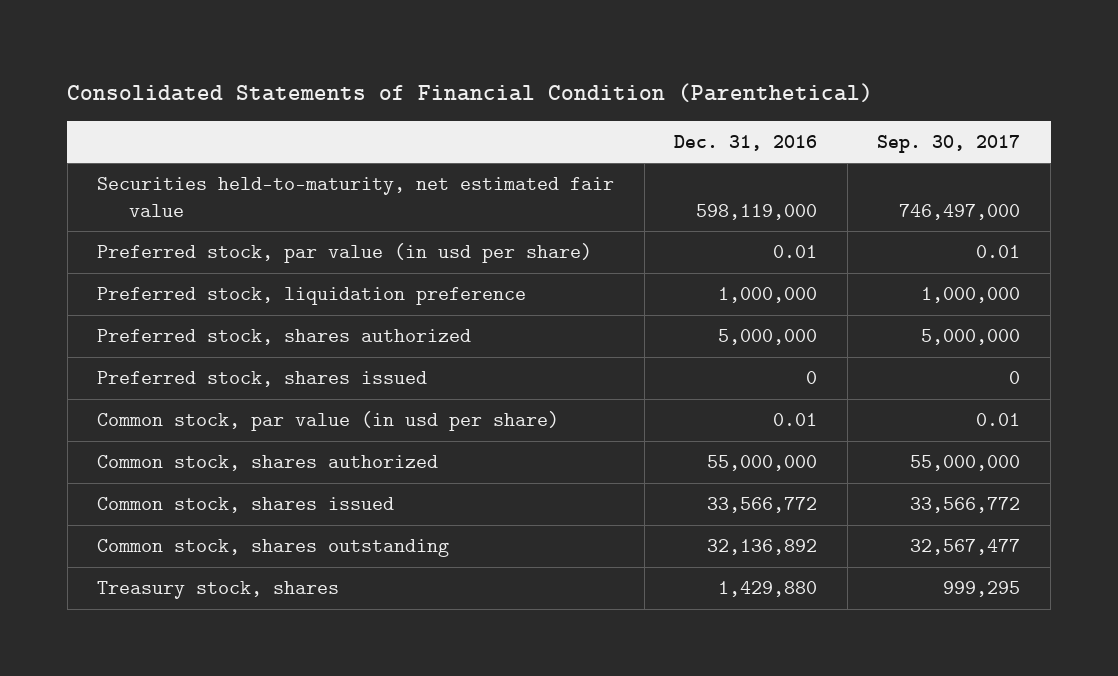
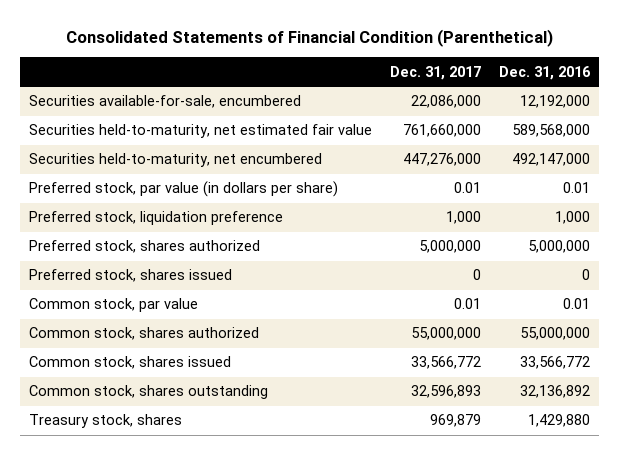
- | Dec. 31, 2016 | Sep. 30, 2017
+ | Dec. 31, 2017 | Dec. 31, 2016
- Securities held-to-maturity, net estimated fair value | 598,119,000 | 746,497,000
- Preferred stock, par value (in usd per share) | 0.01 | 0.01
- Preferred stock, liquidation preference | 1,000,000 | 1,000,000
+ Securities available-for-sale, encumbered | 22,086,000 | 12,192,000
+ Securities held-to-maturity, net estimated fair value | 761,660,000 | 589,568,000
+ Securities held-to-maturity, net encumbered | 447,276,000 | 492,147,000
+ Preferred stock, par value (in dollars per share) | 0.01 | 0.01
+ Preferred stock, liquidation preference | 1,000 | 1,000
- Common stock, par value (in usd per share) | 0.01 | 0.01
+ Common stock, par value | 0.01 | 0.01

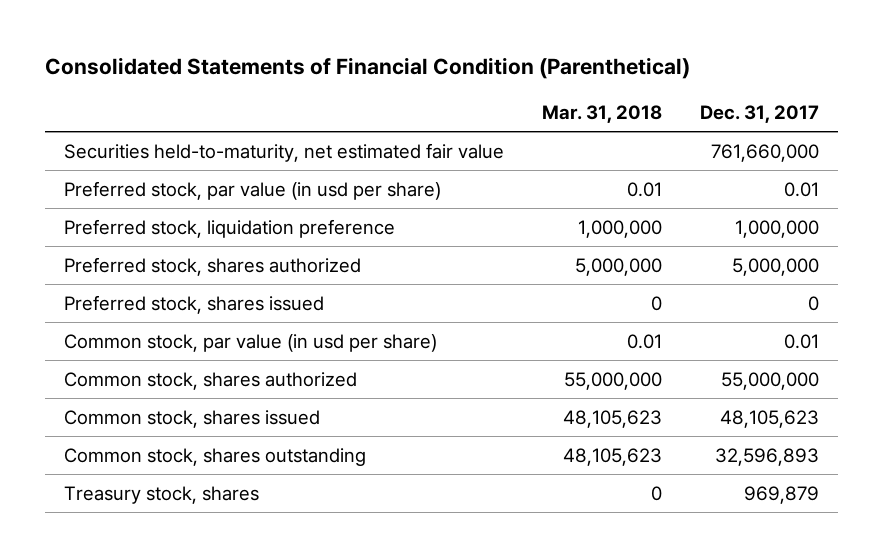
- | Dec. 31, 2017 | Dec. 31, 2016
+ | Mar. 31, 2018 | Dec. 31, 2017
- Securities available-for-sale, encumbered | 22,086,000 | 12,192,000
- Securities held-to-maturity, net encumbered | 447,276,000 | 492,147,000
- Preferred stock, par value (in dollars per share) | 0.01 | 0.01
- Preferred stock, liquidation preference | 1,000 | 1,000
+ Preferred stock, par value (in usd per share) | 0.01 | 0.01
+ Preferred stock, liquidation preference | 1,000,000 | 1,000,000
- Common stock, par value | 0.01 | 0.01
+ Common stock, par value (in usd per share) | 0.01 | 0.01
- Common stock, shares issued | 33,566,772 | 33,566,772
+ Common stock, shares issued | 48,105,623 | 48,105,623

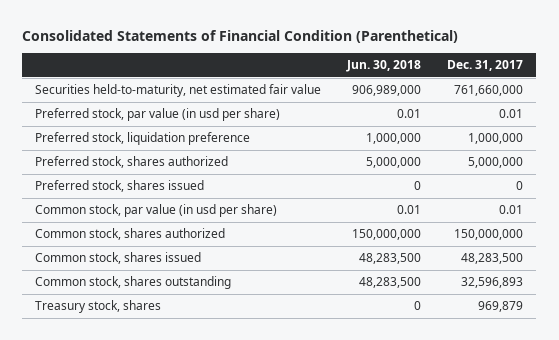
- | Mar. 31, 2018 | Dec. 31, 2017
+ | Jun. 30, 2018 | Dec. 31, 2017
- Common stock, shares authorized | 55,000,000 | 55,000,000
- Common stock, shares issued | 48,105,623 | 48,105,623
+ Common stock, shares authorized | 150,000,000 | 150,000,000
+ Common stock, shares issued | 48,283,500 | 48,283,500

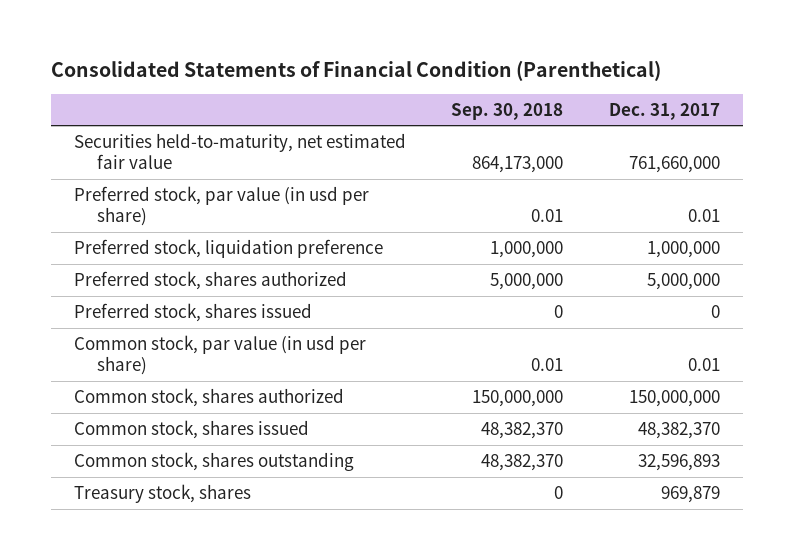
- | Jun. 30, 2018 | Dec. 31, 2017
+ | Sep. 30, 2018 | Dec. 31, 2017
- Common stock, shares issued | 48,283,500 | 48,283,500
+ Common stock, shares issued | 48,382,370 | 48,382,370

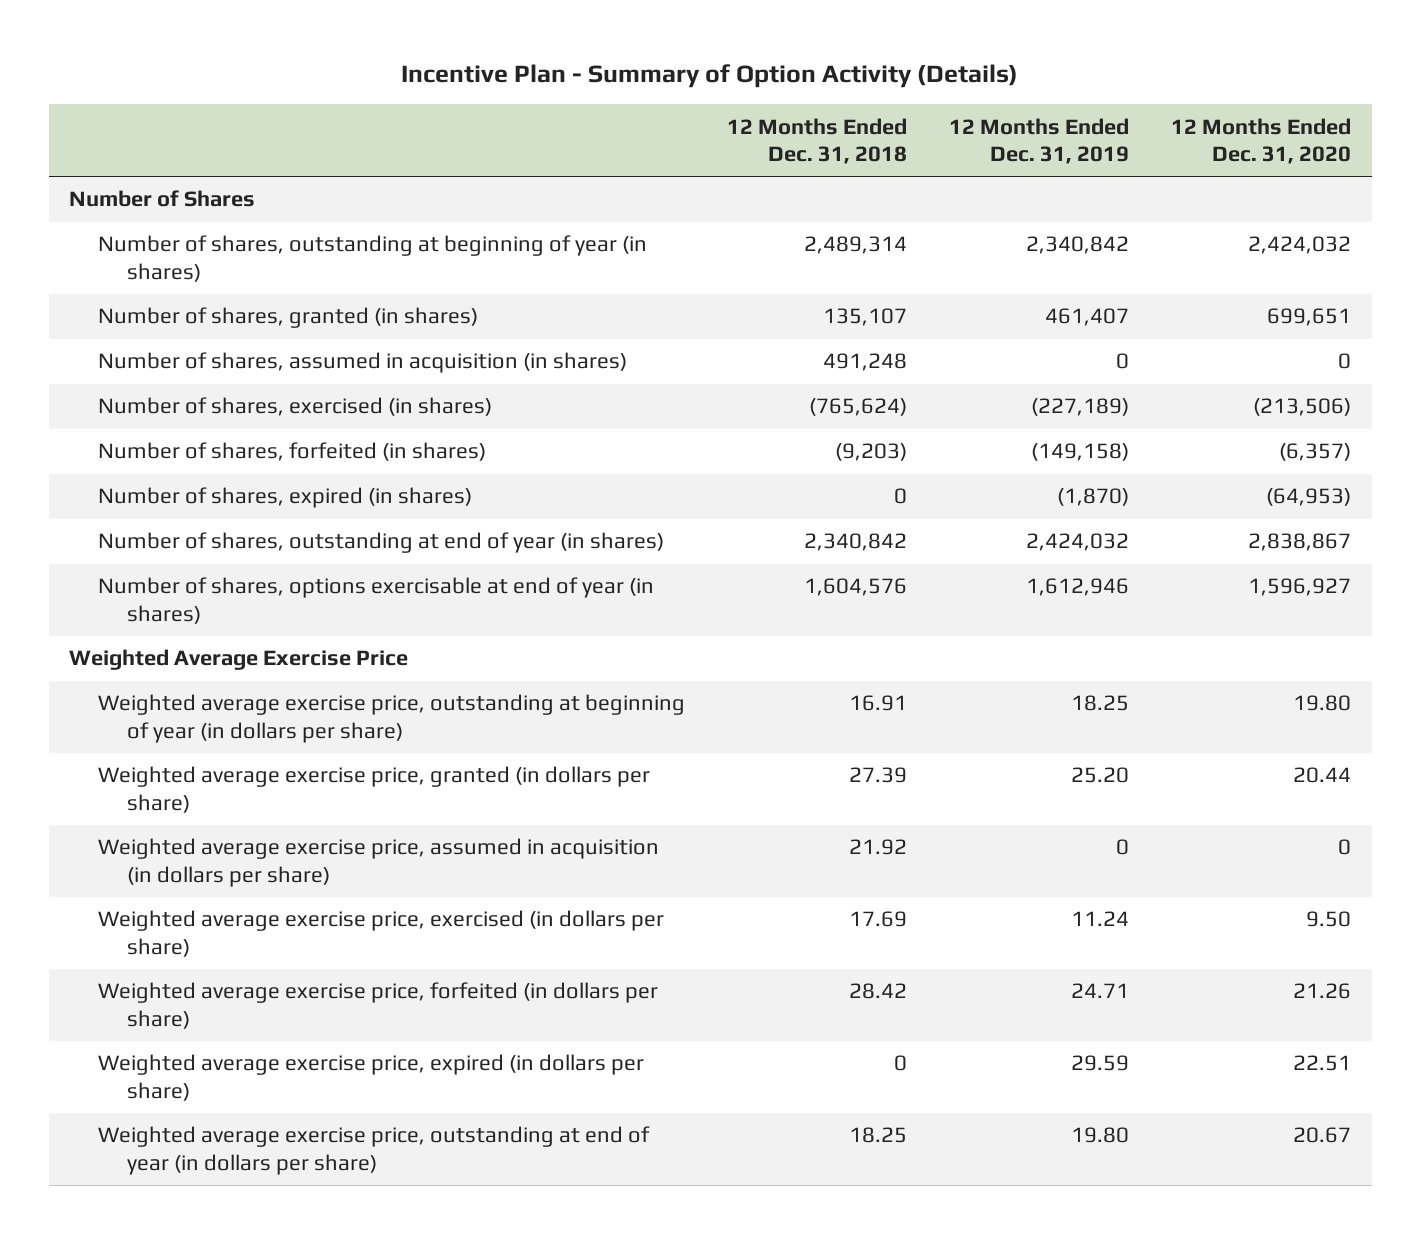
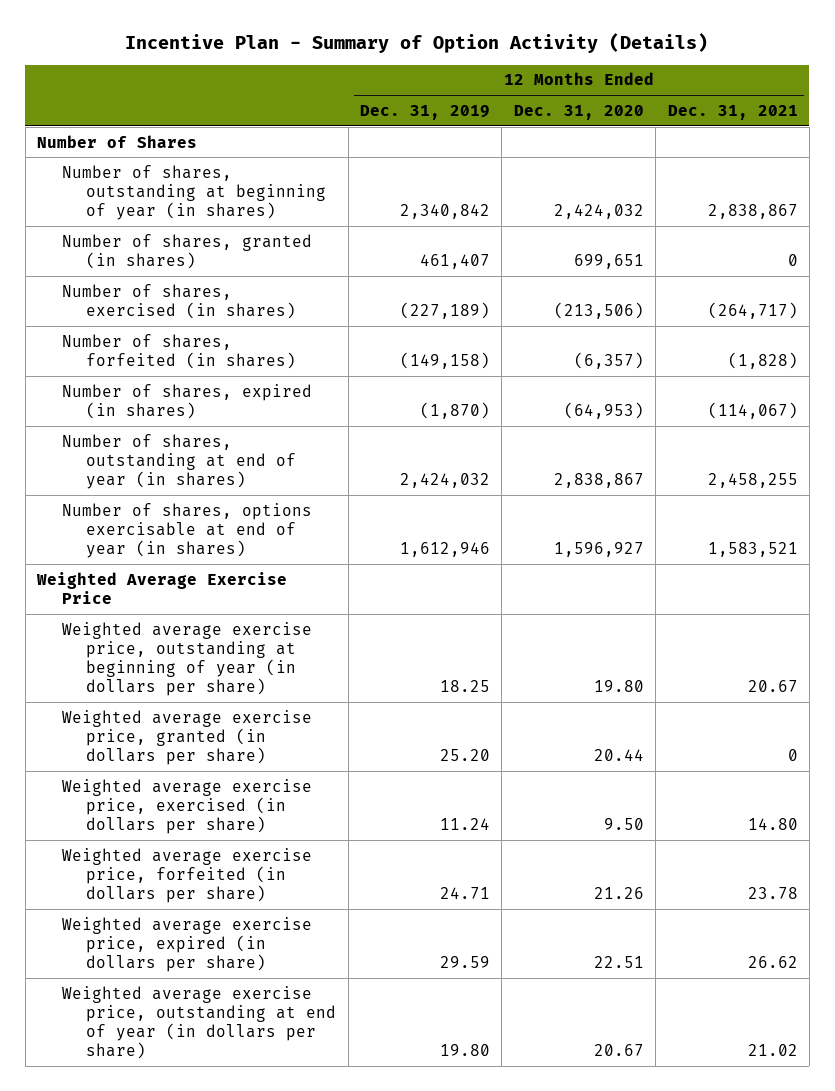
- | 12 Months Ended Dec. 31, 2018 | 12 Months Ended Dec. 31, 2019 | 12 Months Ended Dec. 31, 2020
+ | 12 Months Ended Dec. 31, 2019 | 12 Months Ended Dec. 31, 2020 | 12 Months Ended Dec. 31, 2021
- Number of shares, assumed in acquisition (in shares) | 491,248 | 0 | 0
- Weighted average exercise price, assumed in acquisition (in dollars per share) | 21.92 | 0 | 0

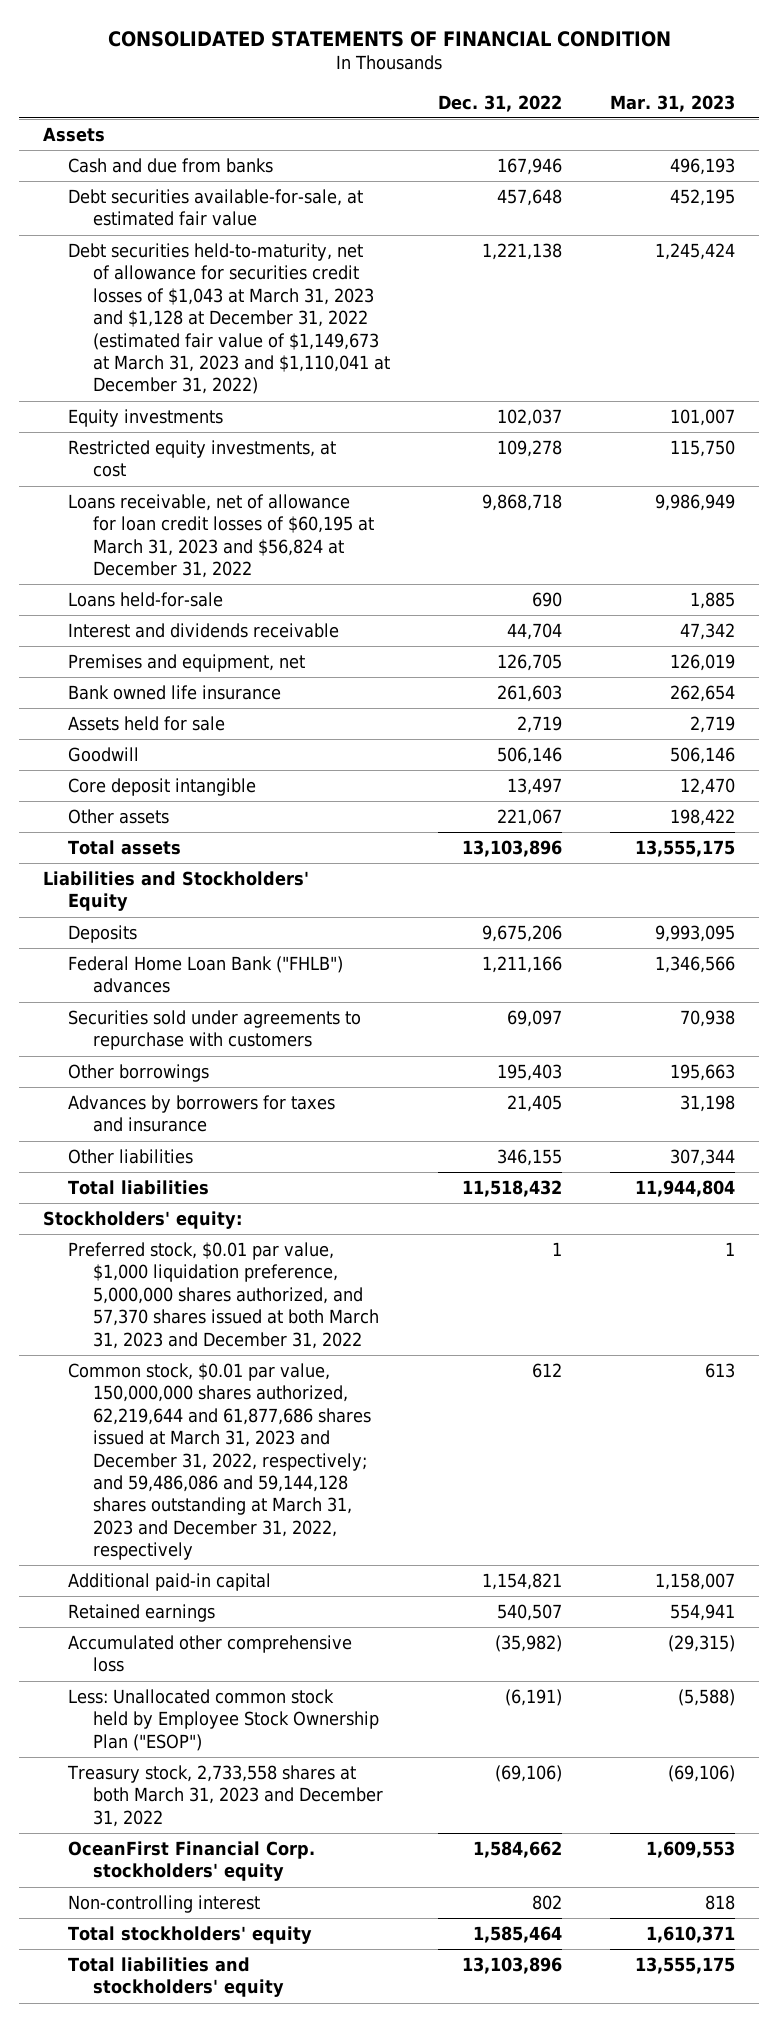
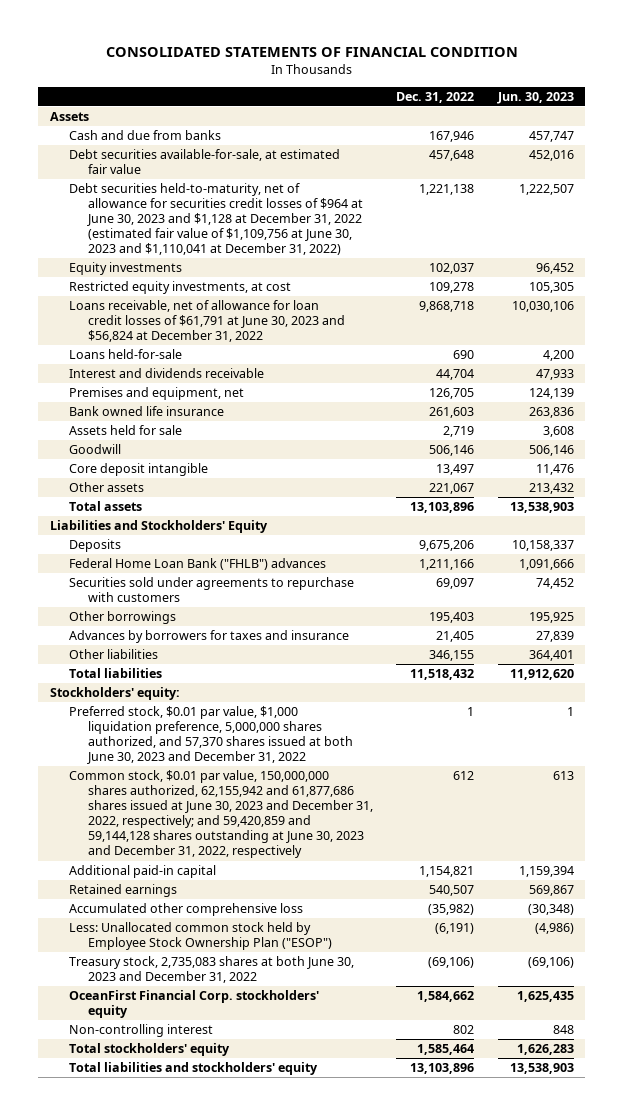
- | Dec. 31, 2022 | Mar. 31, 2023
+ | Dec. 31, 2022 | Jun. 30, 2023
- Debt securities held-to-maturity, net of allowance for securities credit losses of $1,043 at March 31, 2023 and $1,128 at December 31, 2022 (estimated fair value of $1,149,673 at March 31, 2023 and $1,110,041 at December 31, 2022) | 1,221,138 | 1,245,424
+ Debt securities held-to-maturity, net of allowance for securities credit losses of $964 at June 30, 2023 and $1,128 at December 31, 2022 (estimated fair value of $1,109,756 at June 30, 2023 and $1,110,041 at December 31, 2022) | 1,221,138 | 1,222,507
- Loans receivable, net of allowance for loan credit losses of $60,195 at March 31, 2023 and $56,824 at December 31, 2022 | 9,868,718 | 9,986,949
+ Loans receivable, net of allowance for loan credit losses of $61,791 at June 30, 2023 and $56,824 at December 31, 2022 | 9,868,718 | 10,030,106
- Preferred stock, $0.01 par value, $1,000 liquidation preference, 5,000,000 shares authorized, and 57,370 shares issued at both March 31, 2023 and December 31, 2022 | 1 | 1
- Common stock, $0.01 par value, 150,000,000 shares authorized, 62,219,644 and 61,877,686 shares issued at March 31, 2023 and December 31, 2022, respectively; and 59,486,086 and 59,144,128 shares outstanding at March 31, 2023 and December 31, 2022, respectively | 612 | 613
+ Preferred stock, $0.01 par value, $1,000 liquidation preference, 5,000,000 shares authorized, and 57,370 shares issued at both June 30, 2023 and December 31, 2022 | 1 | 1
+ Common stock, $0.01 par value, 150,000,000 shares authorized, 62,155,942 and 61,877,686 shares issued at June 30, 2023 and December 31, 2022, respectively; and 59,420,859 and 59,144,128 shares outstanding at June 30, 2023 and December 31, 2022, respectively | 612 | 613
- Treasury stock, 2,733,558 shares at both March 31, 2023 and December 31, 2022 | (69,106) | (69,106)
+ Treasury stock, 2,735,083 shares at both June 30, 2023 and December 31, 2022 | (69,106) | (69,106)

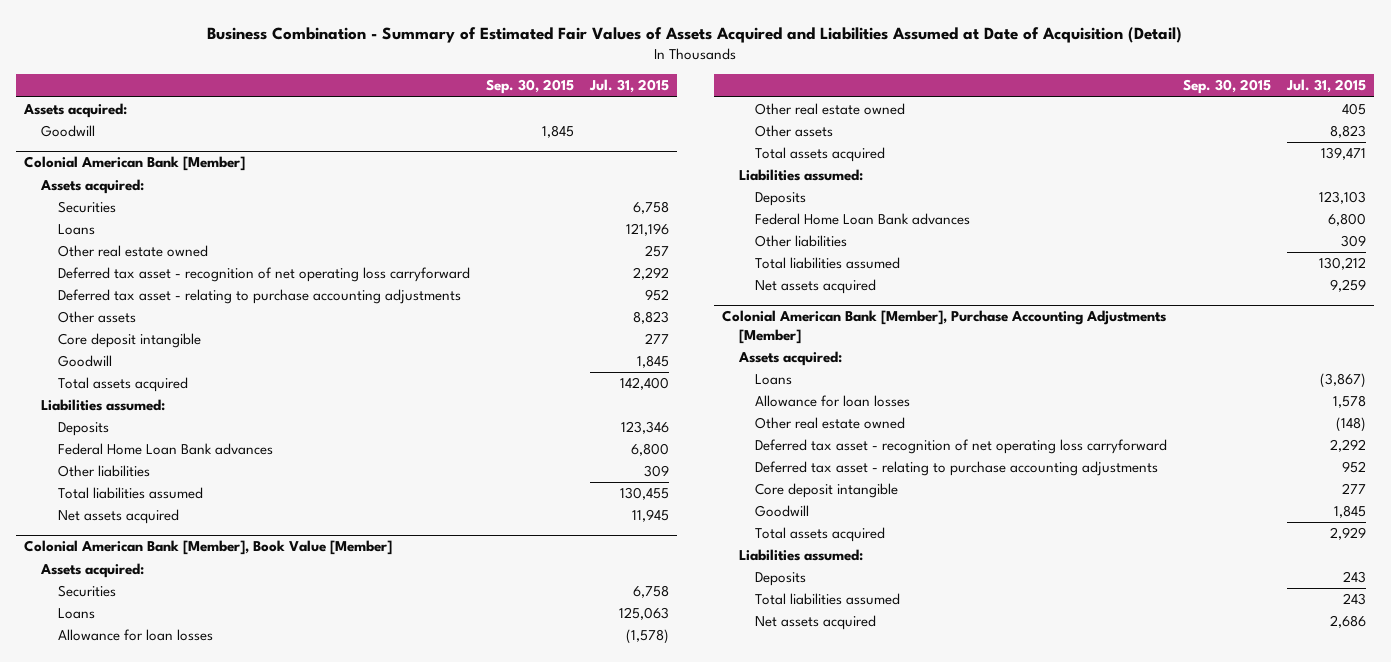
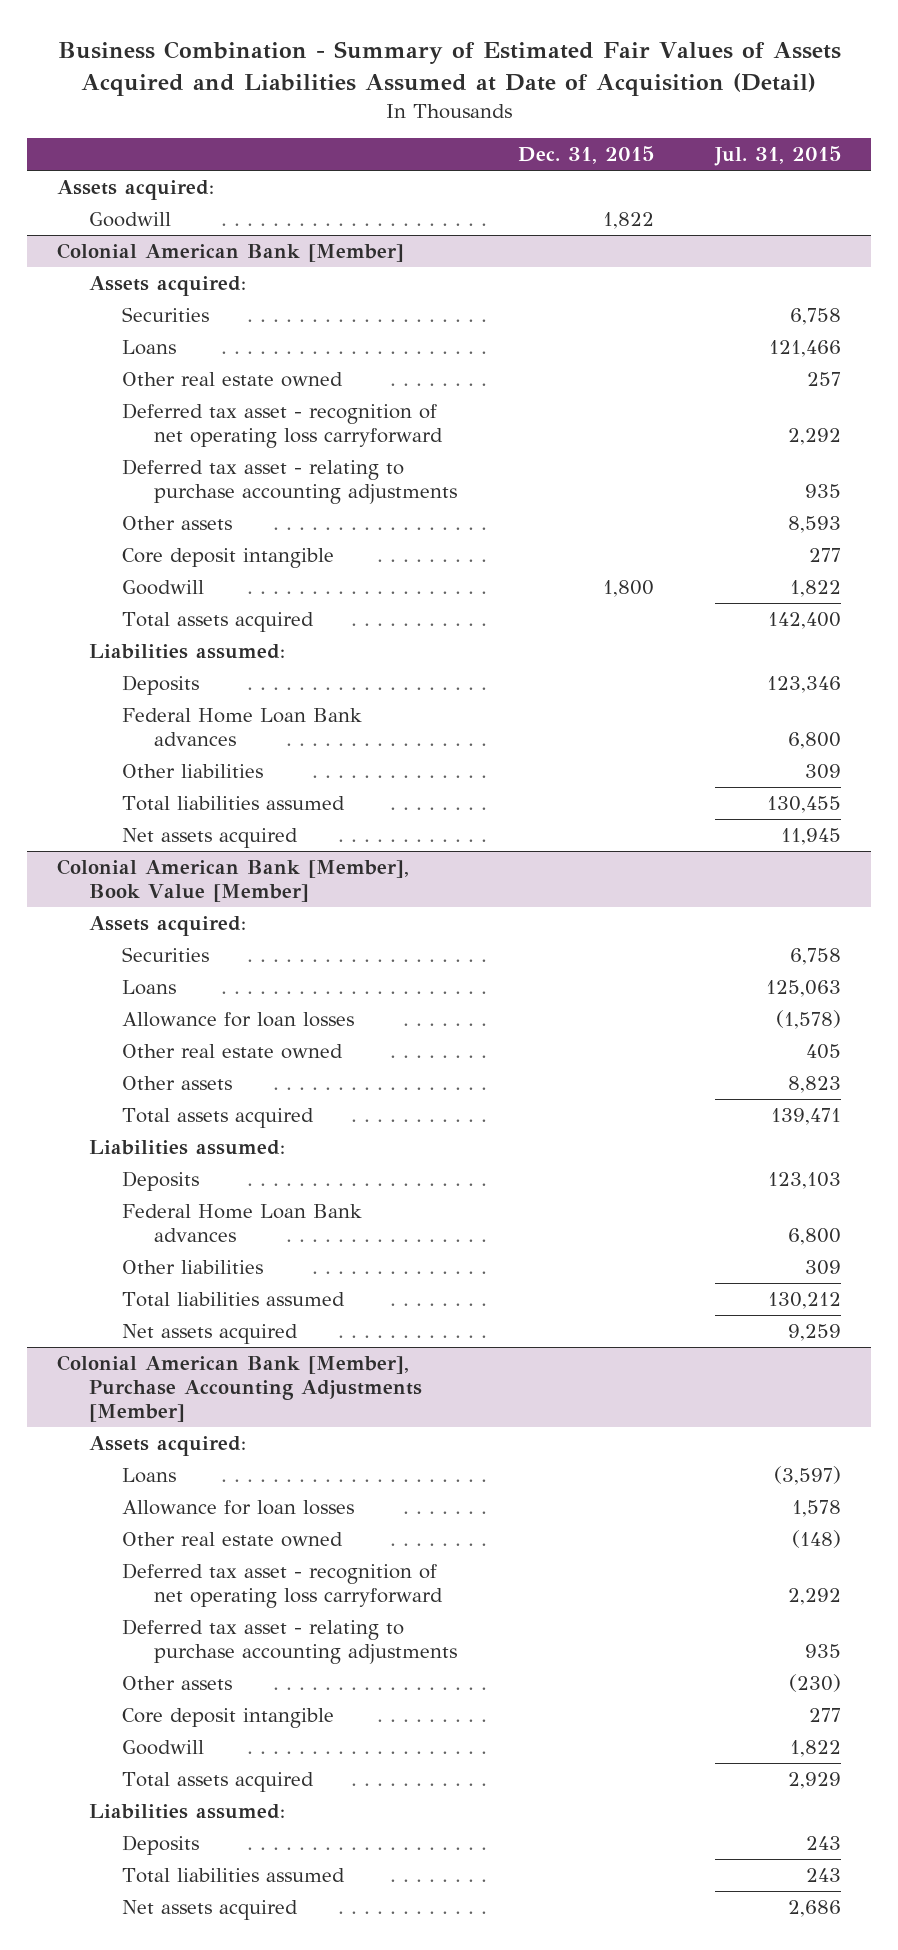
- | Sep. 30, 2015 | Jul. 31, 2015
+ | Dec. 31, 2015 | Jul. 31, 2015
@ Colonial American Bank [Member]
- Loans | | 121,196
+ Loans | | 121,466
- Deferred tax asset - relating to purchase accounting adjustments | | 952
- Other assets | | 8,823
+ Deferred tax asset - relating to purchase accounting adjustments | | 935
+ Other assets | | 8,593
- Goodwill | | 1,845
+ Goodwill | 1,800 | 1,822
@ Colonial American Bank [Member], Purchase Accounting Adjustments [Member]
- Loans | | (3,867)
+ Loans | | (3,597)
- Deferred tax asset - relating to purchase accounting adjustments | | 952
+ Deferred tax asset - relating to purchase accounting adjustments | | 935
+ Other assets | | (230)
- Goodwill | | 1,845
+ Goodwill | | 1,822

